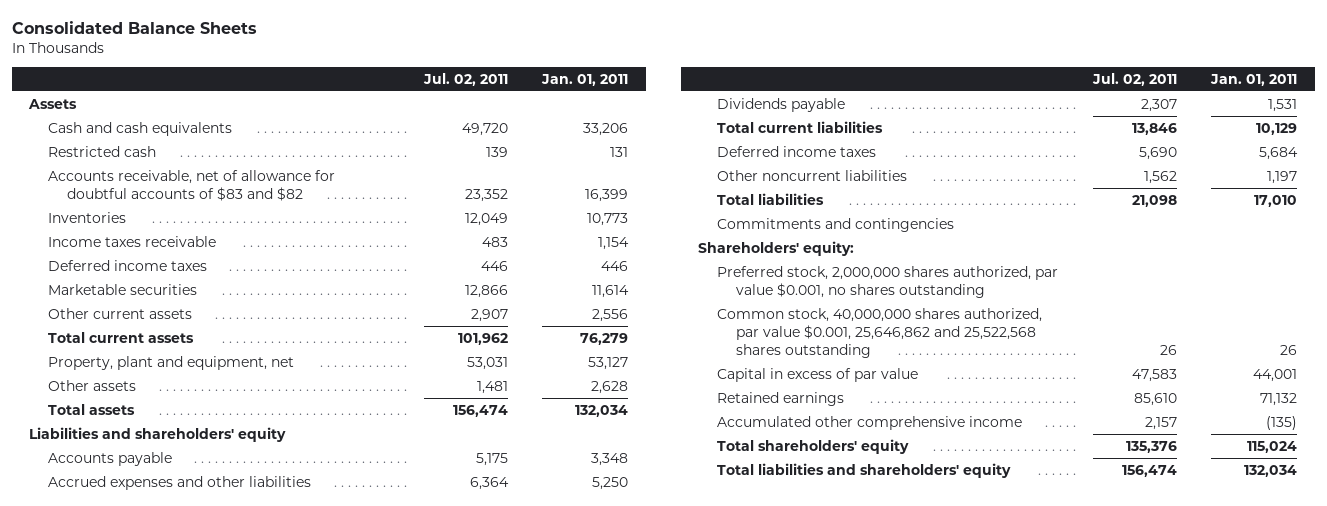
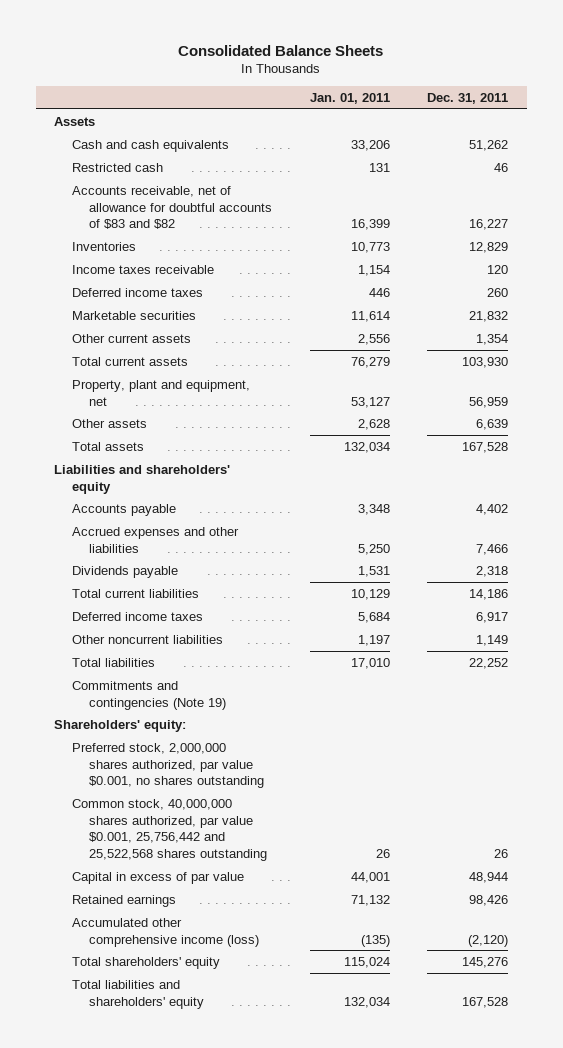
- | Jul. 02, 2011 | Jan. 01, 2011
+ | Jan. 01, 2011 | Dec. 31, 2011
- Commitments and contingencies
+ Commitments and contingencies (Note 19)
- Common stock, 40,000,000 shares authorized, par value $0.001, 25,646,862 and 25,522,568 shares outstanding | 26 | 26
+ Common stock, 40,000,000 shares authorized, par value $0.001, 25,756,442 and 25,522,568 shares outstanding | 26 | 26
- Accumulated other comprehensive income | 2,157 | (135)
+ Accumulated other comprehensive income (loss) | (135) | (2,120)

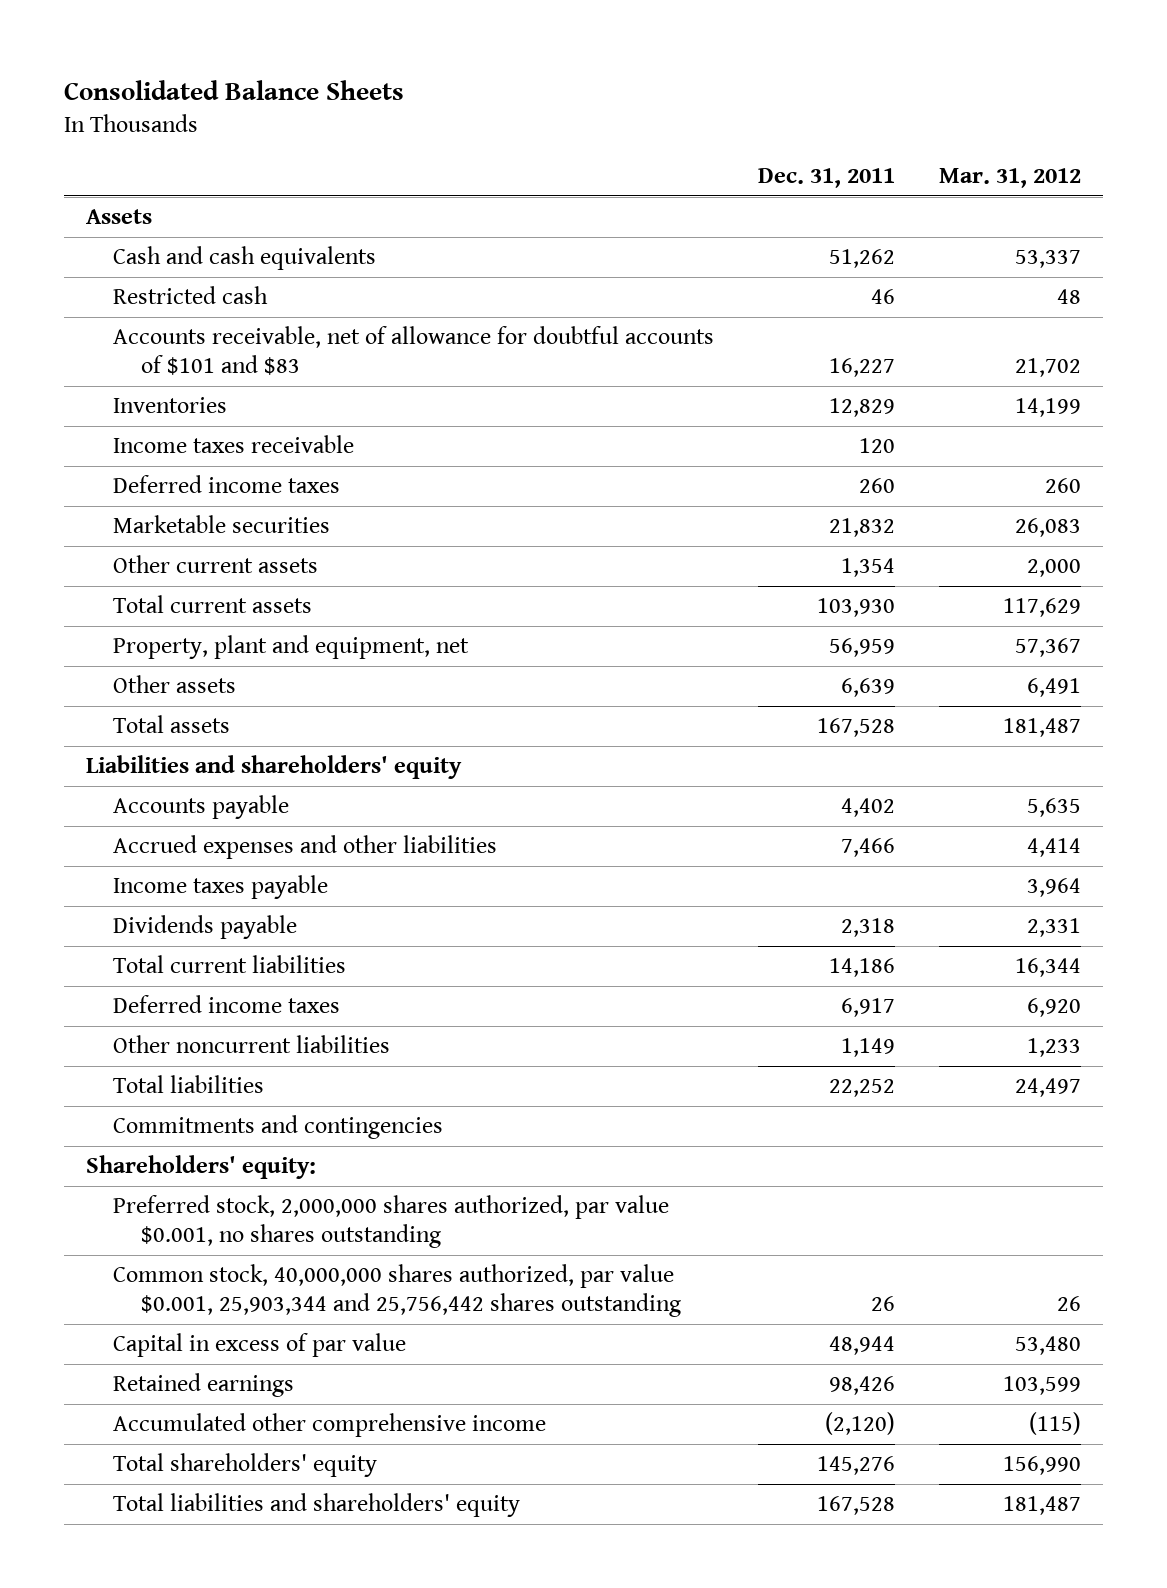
- | Jan. 01, 2011 | Dec. 31, 2011
+ | Dec. 31, 2011 | Mar. 31, 2012
- Accounts receivable, net of allowance for doubtful accounts of $83 and $82 | 16,399 | 16,227
+ Accounts receivable, net of allowance for doubtful accounts of $101 and $83 | 16,227 | 21,702
+ Income taxes payable | | 3,964
- Commitments and contingencies (Note 19)
+ Commitments and contingencies
- Common stock, 40,000,000 shares authorized, par value $0.001, 25,756,442 and 25,522,568 shares outstanding | 26 | 26
+ Common stock, 40,000,000 shares authorized, par value $0.001, 25,903,344 and 25,756,442 shares outstanding | 26 | 26
- Accumulated other comprehensive income (loss) | (135) | (2,120)
+ Accumulated other comprehensive income | (2,120) | (115)

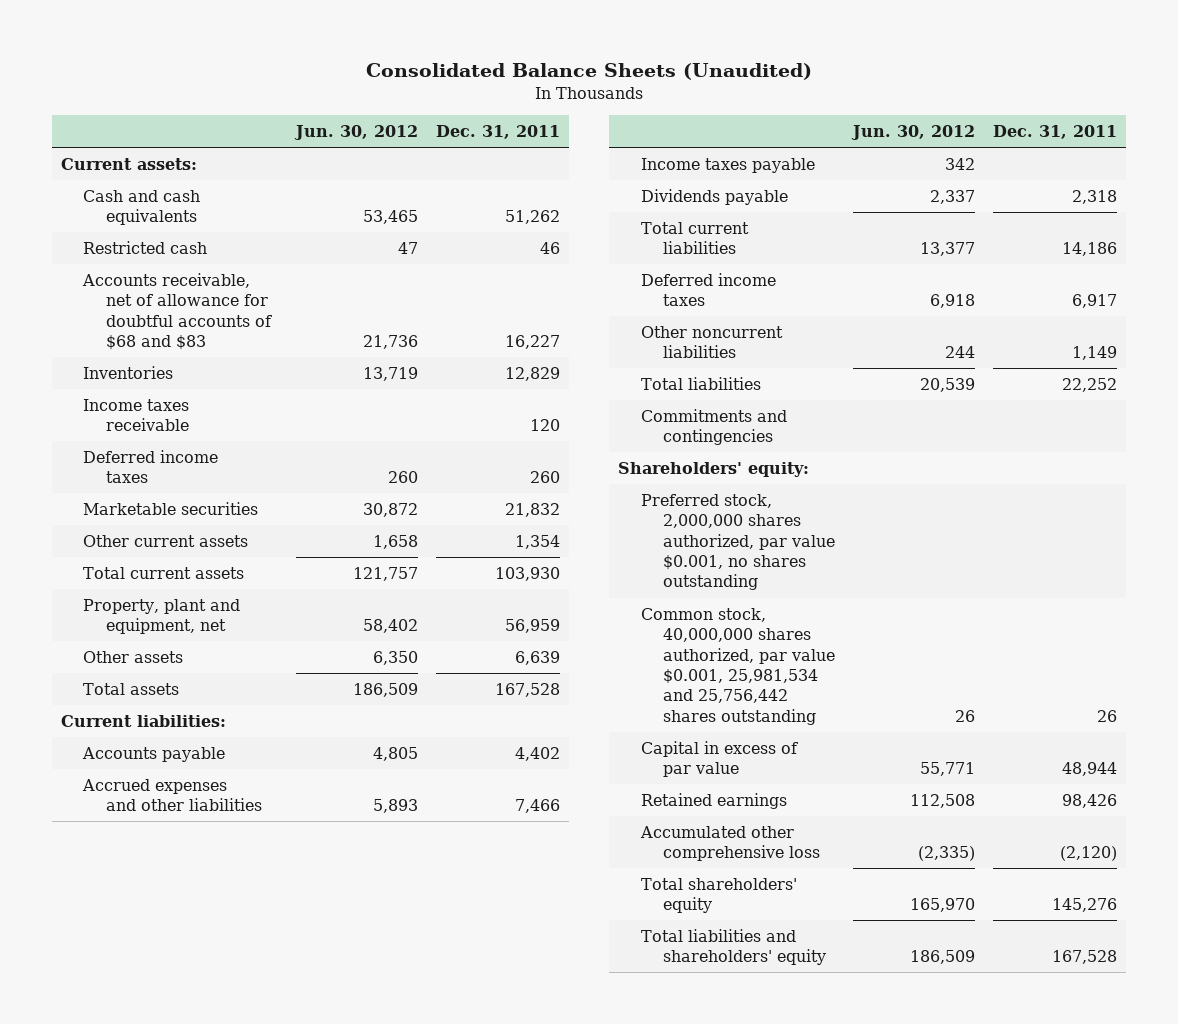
- Consolidated Balance Sheets
+ Consolidated Balance Sheets (Unaudited)
- | Dec. 31, 2011 | Mar. 31, 2012
+ | Jun. 30, 2012 | Dec. 31, 2011
- Assets
+ Current assets:
- Accounts receivable, net of allowance for doubtful accounts of $101 and $83 | 16,227 | 21,702
+ Accounts receivable, net of allowance for doubtful accounts of $68 and $83 | 21,736 | 16,227
- Liabilities and shareholders' equity
+ Current liabilities:
- Common stock, 40,000,000 shares authorized, par value $0.001, 25,903,344 and 25,756,442 shares outstanding | 26 | 26
+ Common stock, 40,000,000 shares authorized, par value $0.001, 25,981,534 and 25,756,442 shares outstanding | 26 | 26
- Accumulated other comprehensive income | (2,120) | (115)
+ Accumulated other comprehensive loss | (2,335) | (2,120)

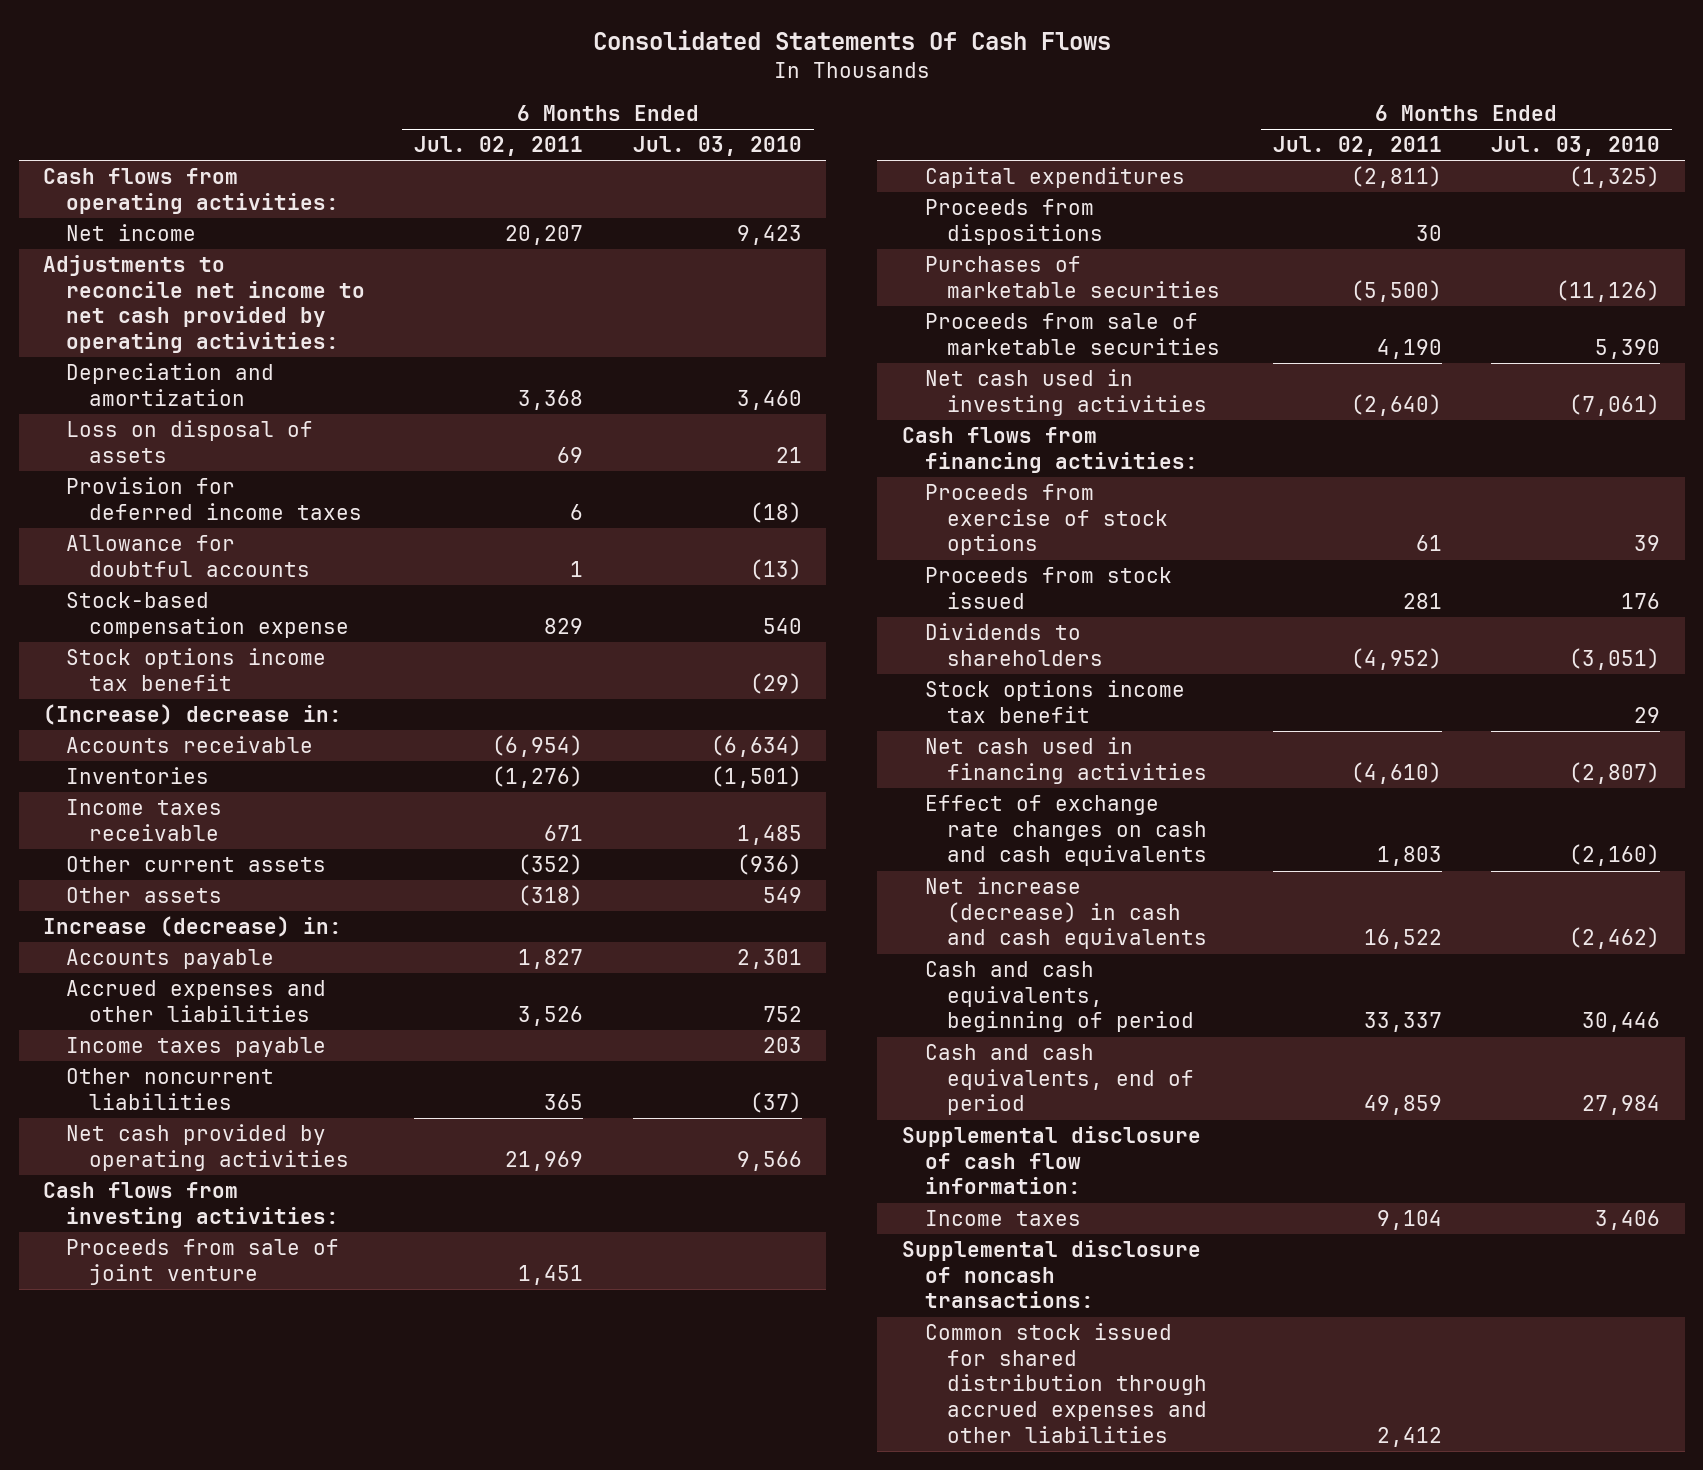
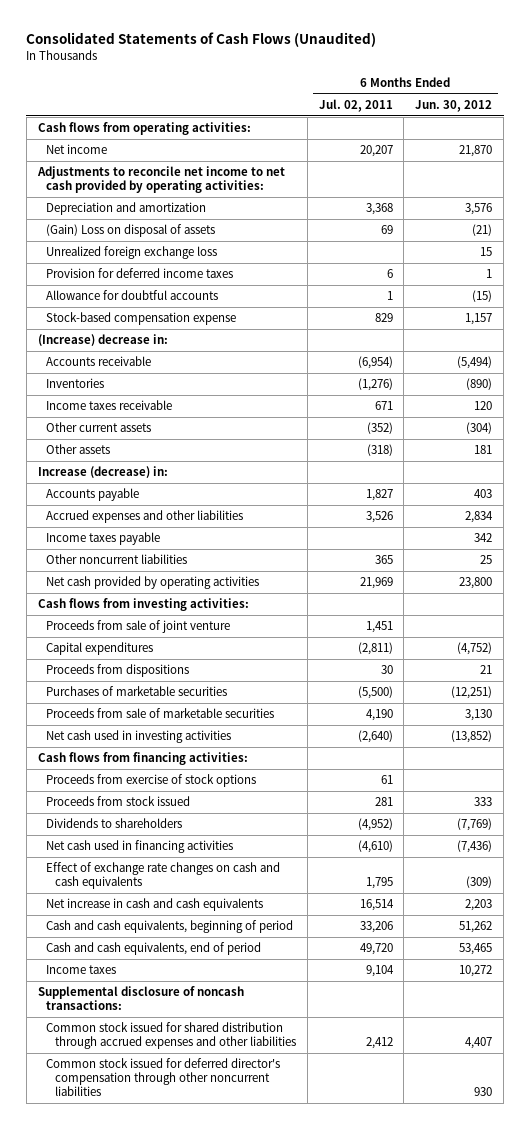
- Consolidated Statements Of Cash Flows
+ Consolidated Statements of Cash Flows (Unaudited)
- | 6 Months Ended Jul. 02, 2011 | 6 Months Ended Jul. 03, 2010
+ | 6 Months Ended Jul. 02, 2011 | 6 Months Ended Jun. 30, 2012
- Loss on disposal of assets | 69 | 21
+ (Gain) Loss on disposal of assets | 69 | (21)
+ Unrealized foreign exchange loss | | 15
- Stock options income tax benefit | | (29)
- Stock options income tax benefit | | 29
- Effect of exchange rate changes on cash and cash equivalents | 1,803 | (2,160)
- Net increase (decrease) in cash and cash equivalents | 16,522 | (2,462)
- Cash and cash equivalents, beginning of period | 33,337 | 30,446
- Cash and cash equivalents, end of period | 49,859 | 27,984
- Supplemental disclosure of cash flow information:
+ Effect of exchange rate changes on cash and cash equivalents | 1,795 | (309)
+ Net increase in cash and cash equivalents | 16,514 | 2,203
+ Cash and cash equivalents, beginning of period | 33,206 | 51,262
+ Cash and cash equivalents, end of period | 49,720 | 53,465
+ Common stock issued for deferred director's compensation through other noncurrent liabilities | | 930

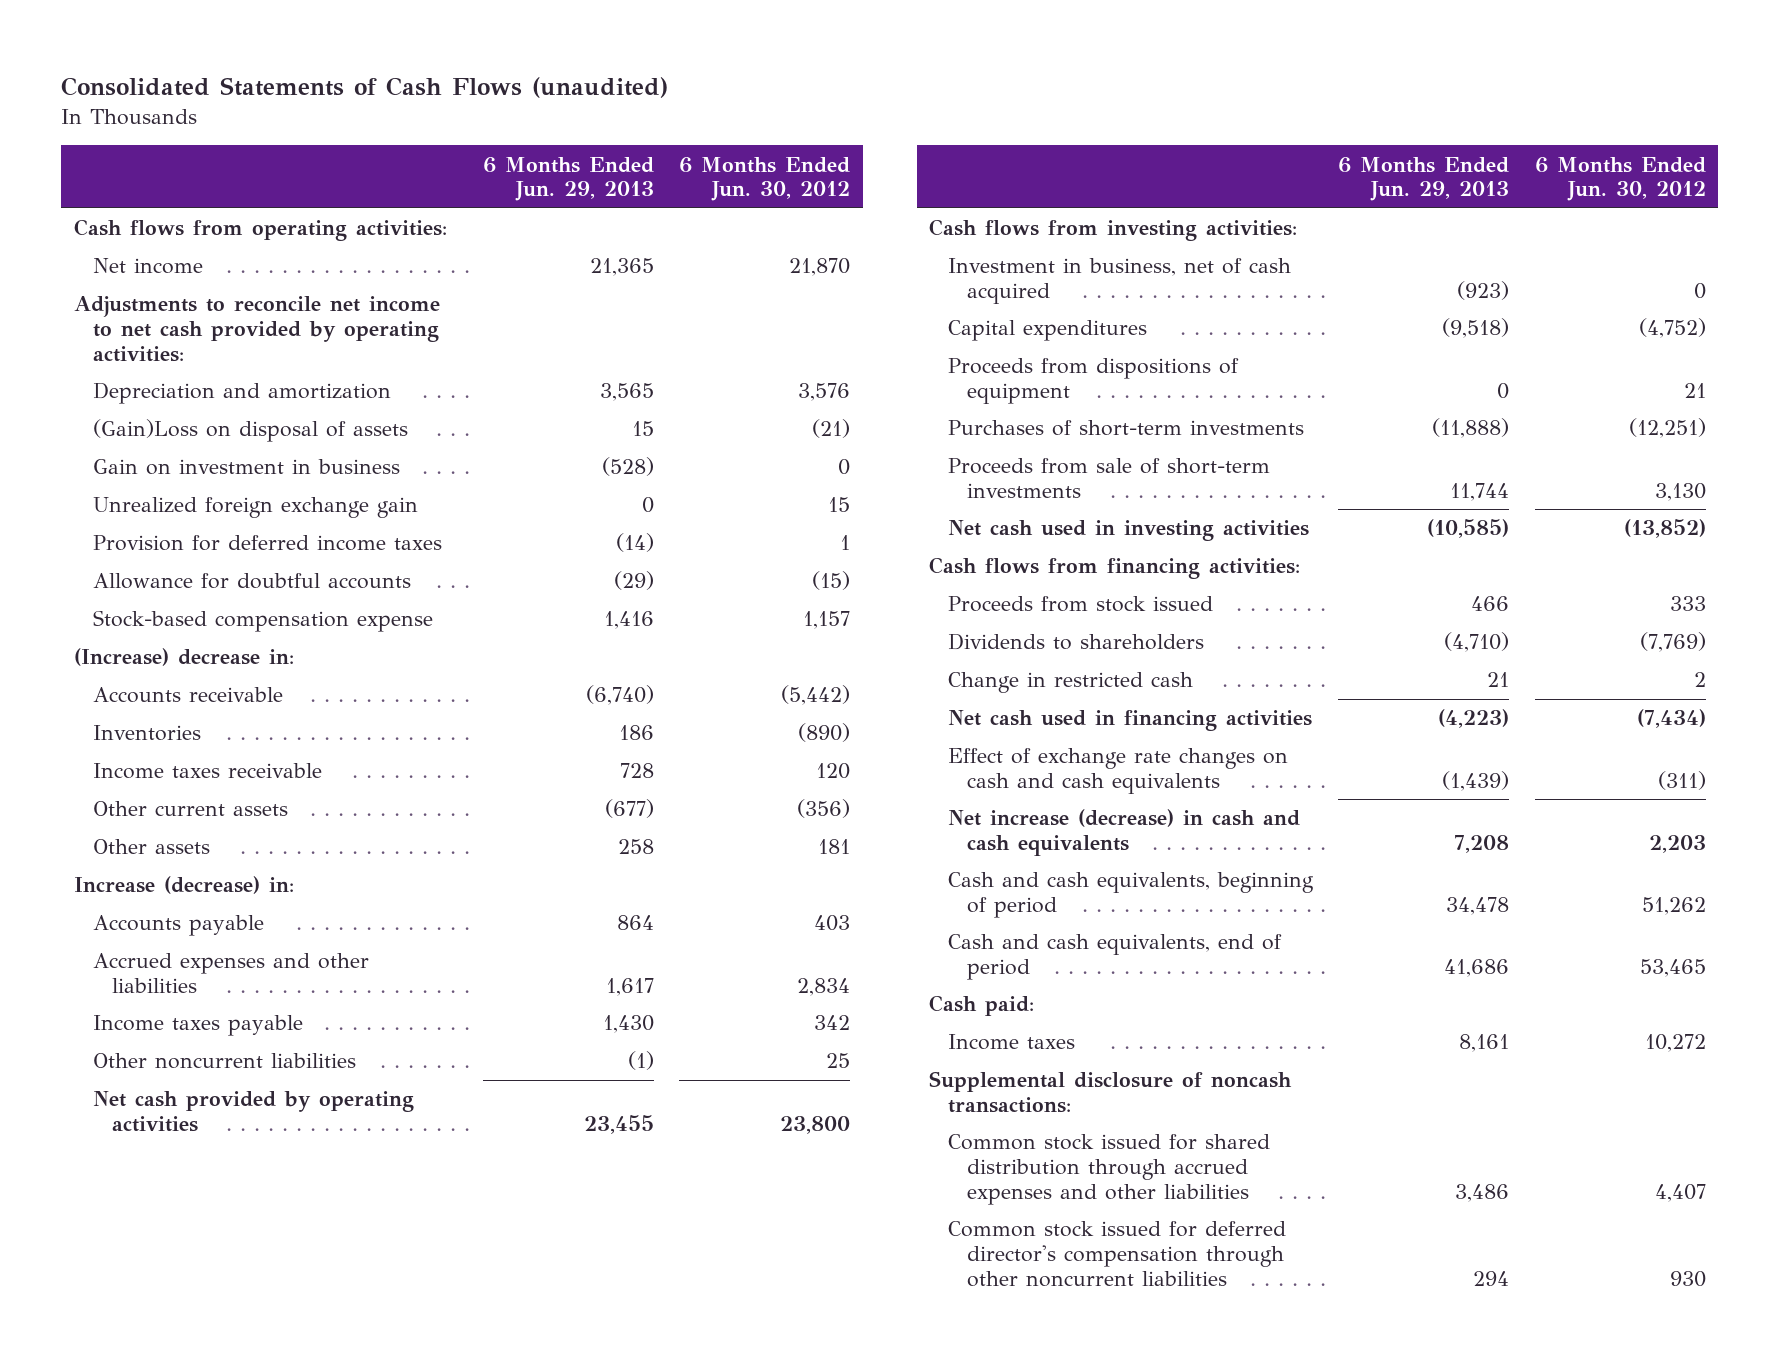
- Consolidated Statements of Cash Flows (Unaudited)
+ Consolidated Statements of Cash Flows (unaudited)
- | 6 Months Ended Jul. 02, 2011 | 6 Months Ended Jun. 30, 2012
+ | 6 Months Ended Jun. 29, 2013 | 6 Months Ended Jun. 30, 2012
- (Gain) Loss on disposal of assets | 69 | (21)
- Unrealized foreign exchange loss | | 15
+ (Gain)Loss on disposal of assets | 15 | (21)
+ Gain on investment in business | (528) | 0
+ Unrealized foreign exchange gain | 0 | 15
- Accounts receivable | (6,954) | (5,494)
+ Accounts receivable | (6,740) | (5,442)
- Other current assets | (352) | (304)
+ Other current assets | (677) | (356)
- Proceeds from sale of joint venture | 1,451 |
+ Investment in business, net of cash acquired | (923) | 0
- Proceeds from dispositions | 30 | 21
- Purchases of marketable securities | (5,500) | (12,251)
- Proceeds from sale of marketable securities | 4,190 | 3,130
+ Proceeds from dispositions of equipment | 0 | 21
+ Purchases of short-term investments | (11,888) | (12,251)
+ Proceeds from sale of short-term investments | 11,744 | 3,130
- Proceeds from exercise of stock options | 61 |
- Net cash used in financing activities | (4,610) | (7,436)
- Effect of exchange rate changes on cash and cash equivalents | 1,795 | (309)
- Net increase in cash and cash equivalents | 16,514 | 2,203
+ Change in restricted cash | 21 | 2
+ Net cash used in financing activities | (4,223) | (7,434)
+ Effect of exchange rate changes on cash and cash equivalents | (1,439) | (311)
+ Net increase (decrease) in cash and cash equivalents | 7,208 | 2,203
+ Cash paid:

